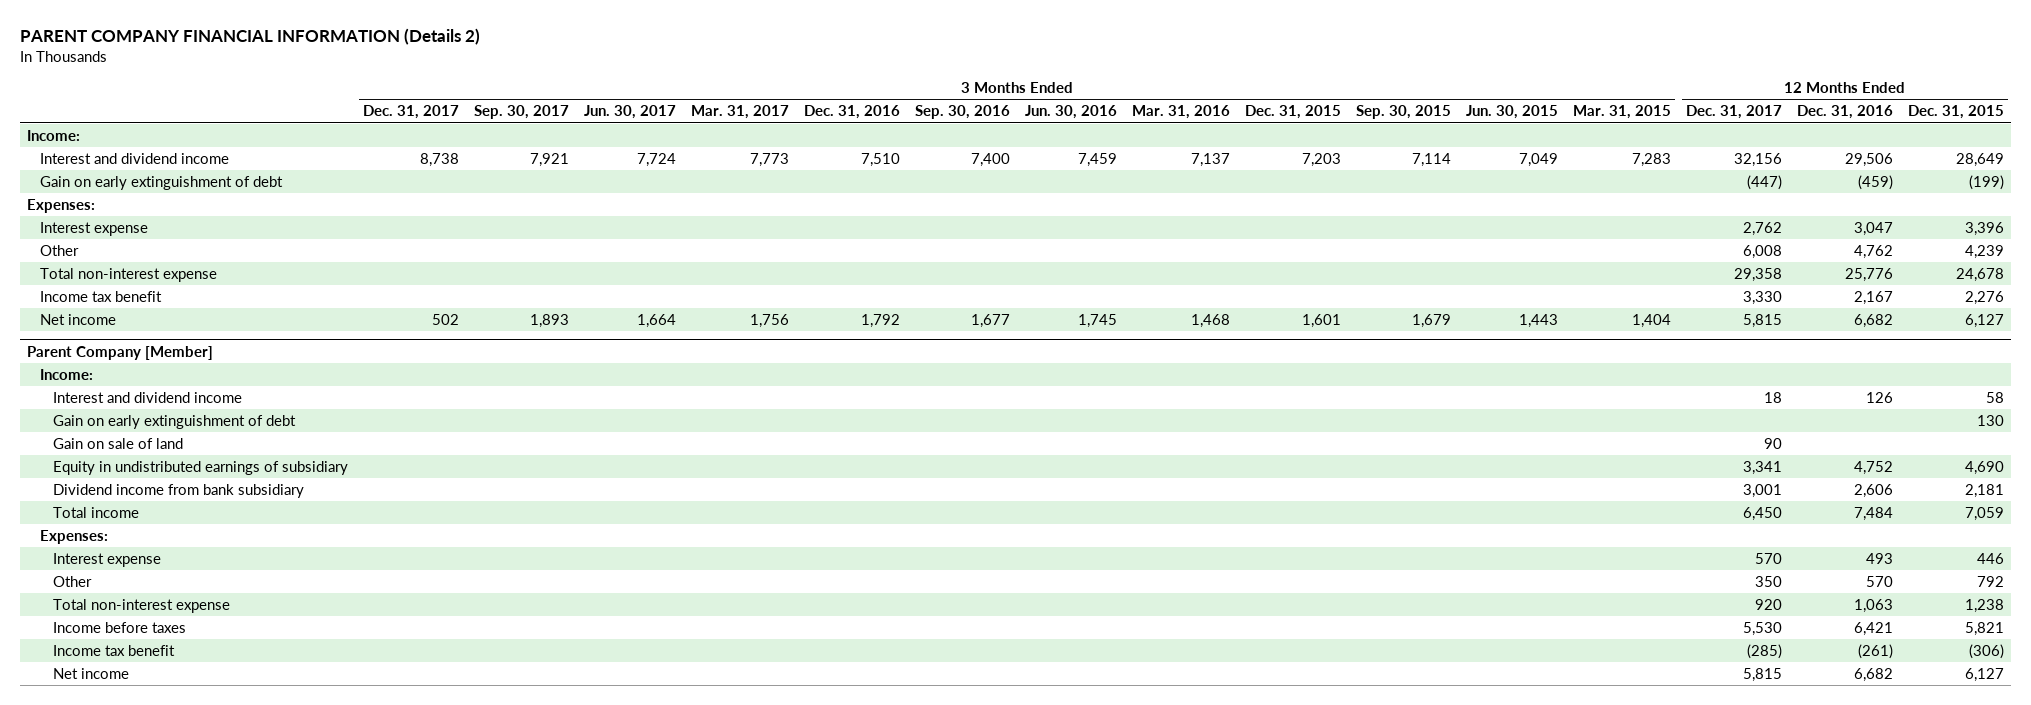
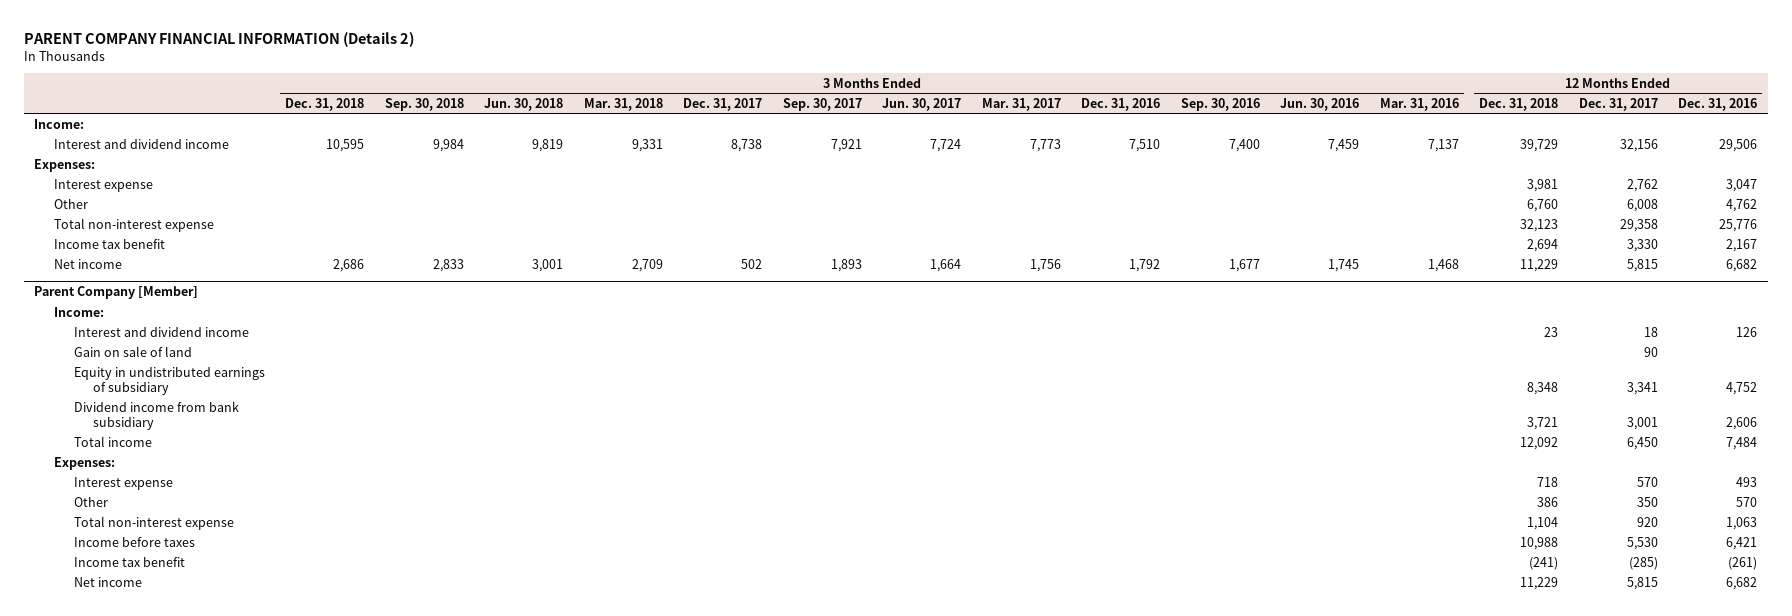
- | 3 Months Ended Dec. 31, 2017 | 3 Months Ended Sep. 30, 2017 | 3 Months Ended Jun. 30, 2017 | 3 Months Ended Mar. 31, 2017 | 3 Months Ended Dec. 31, 2016 | 3 Months Ended Sep. 30, 2016 | 3 Months Ended Jun. 30, 2016 | 3 Months Ended Mar. 31, 2016 | 3 Months Ended Dec. 31, 2015 | 3 Months Ended Sep. 30, 2015 | 3 Months Ended Jun. 30, 2015 | 3 Months Ended Mar. 31, 2015 | 12 Months Ended Dec. 31, 2017 | 12 Months Ended Dec. 31, 2016 | 12 Months Ended Dec. 31, 2015
+ | 3 Months Ended Dec. 31, 2018 | 3 Months Ended Sep. 30, 2018 | 3 Months Ended Jun. 30, 2018 | 3 Months Ended Mar. 31, 2018 | 3 Months Ended Dec. 31, 2017 | 3 Months Ended Sep. 30, 2017 | 3 Months Ended Jun. 30, 2017 | 3 Months Ended Mar. 31, 2017 | 3 Months Ended Dec. 31, 2016 | 3 Months Ended Sep. 30, 2016 | 3 Months Ended Jun. 30, 2016 | 3 Months Ended Mar. 31, 2016 | 12 Months Ended Dec. 31, 2018 | 12 Months Ended Dec. 31, 2017 | 12 Months Ended Dec. 31, 2016
- Gain on early extinguishment of debt | | | | | | | | | | | | | (447) | (459) | (199)
@ Parent Company [Member]
- Gain on early extinguishment of debt | | | | | | | | | | | | | | | 130

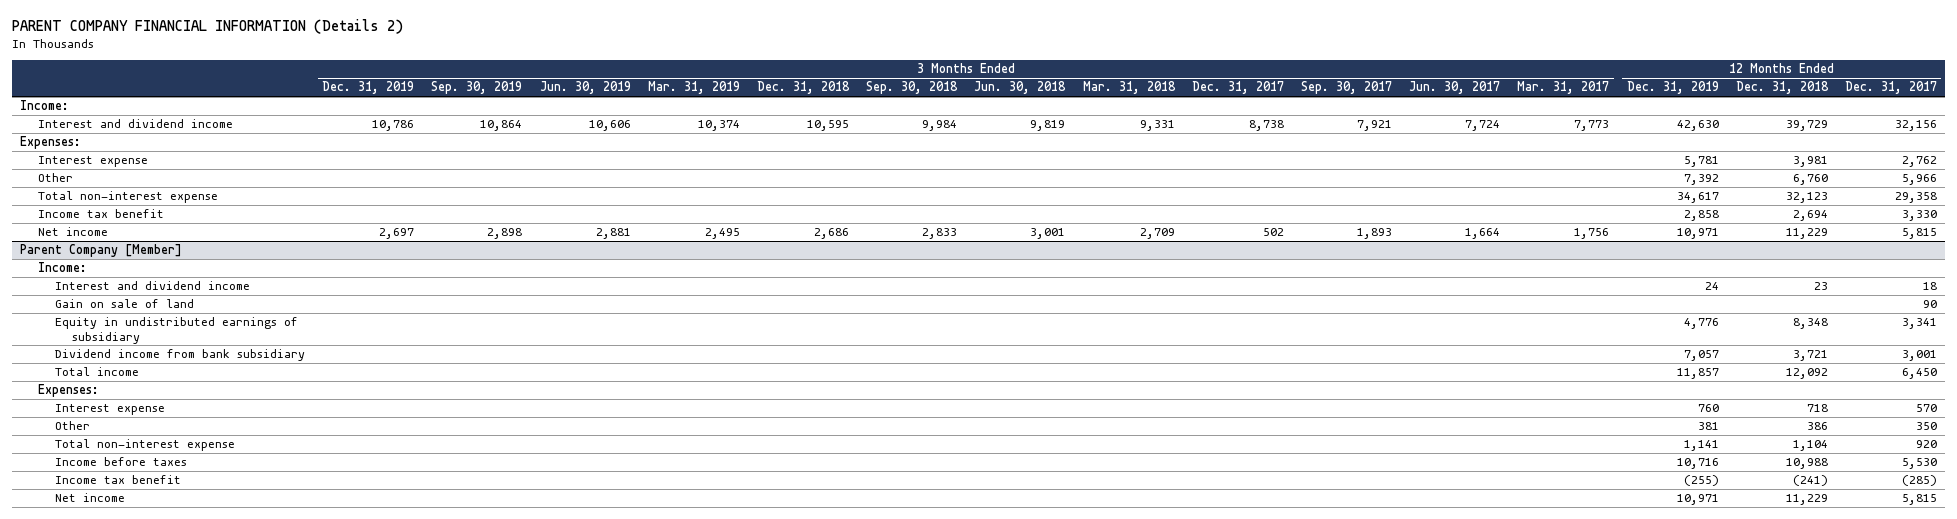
- | 3 Months Ended Dec. 31, 2018 | 3 Months Ended Sep. 30, 2018 | 3 Months Ended Jun. 30, 2018 | 3 Months Ended Mar. 31, 2018 | 3 Months Ended Dec. 31, 2017 | 3 Months Ended Sep. 30, 2017 | 3 Months Ended Jun. 30, 2017 | 3 Months Ended Mar. 31, 2017 | 3 Months Ended Dec. 31, 2016 | 3 Months Ended Sep. 30, 2016 | 3 Months Ended Jun. 30, 2016 | 3 Months Ended Mar. 31, 2016 | 12 Months Ended Dec. 31, 2018 | 12 Months Ended Dec. 31, 2017 | 12 Months Ended Dec. 31, 2016
+ | 3 Months Ended Dec. 31, 2019 | 3 Months Ended Sep. 30, 2019 | 3 Months Ended Jun. 30, 2019 | 3 Months Ended Mar. 31, 2019 | 3 Months Ended Dec. 31, 2018 | 3 Months Ended Sep. 30, 2018 | 3 Months Ended Jun. 30, 2018 | 3 Months Ended Mar. 31, 2018 | 3 Months Ended Dec. 31, 2017 | 3 Months Ended Sep. 30, 2017 | 3 Months Ended Jun. 30, 2017 | 3 Months Ended Mar. 31, 2017 | 12 Months Ended Dec. 31, 2019 | 12 Months Ended Dec. 31, 2018 | 12 Months Ended Dec. 31, 2017
- Other | | | | | | | | | | | | | 6,760 | 6,008 | 4,762
+ Other | | | | | | | | | | | | | 7,392 | 6,760 | 5,966

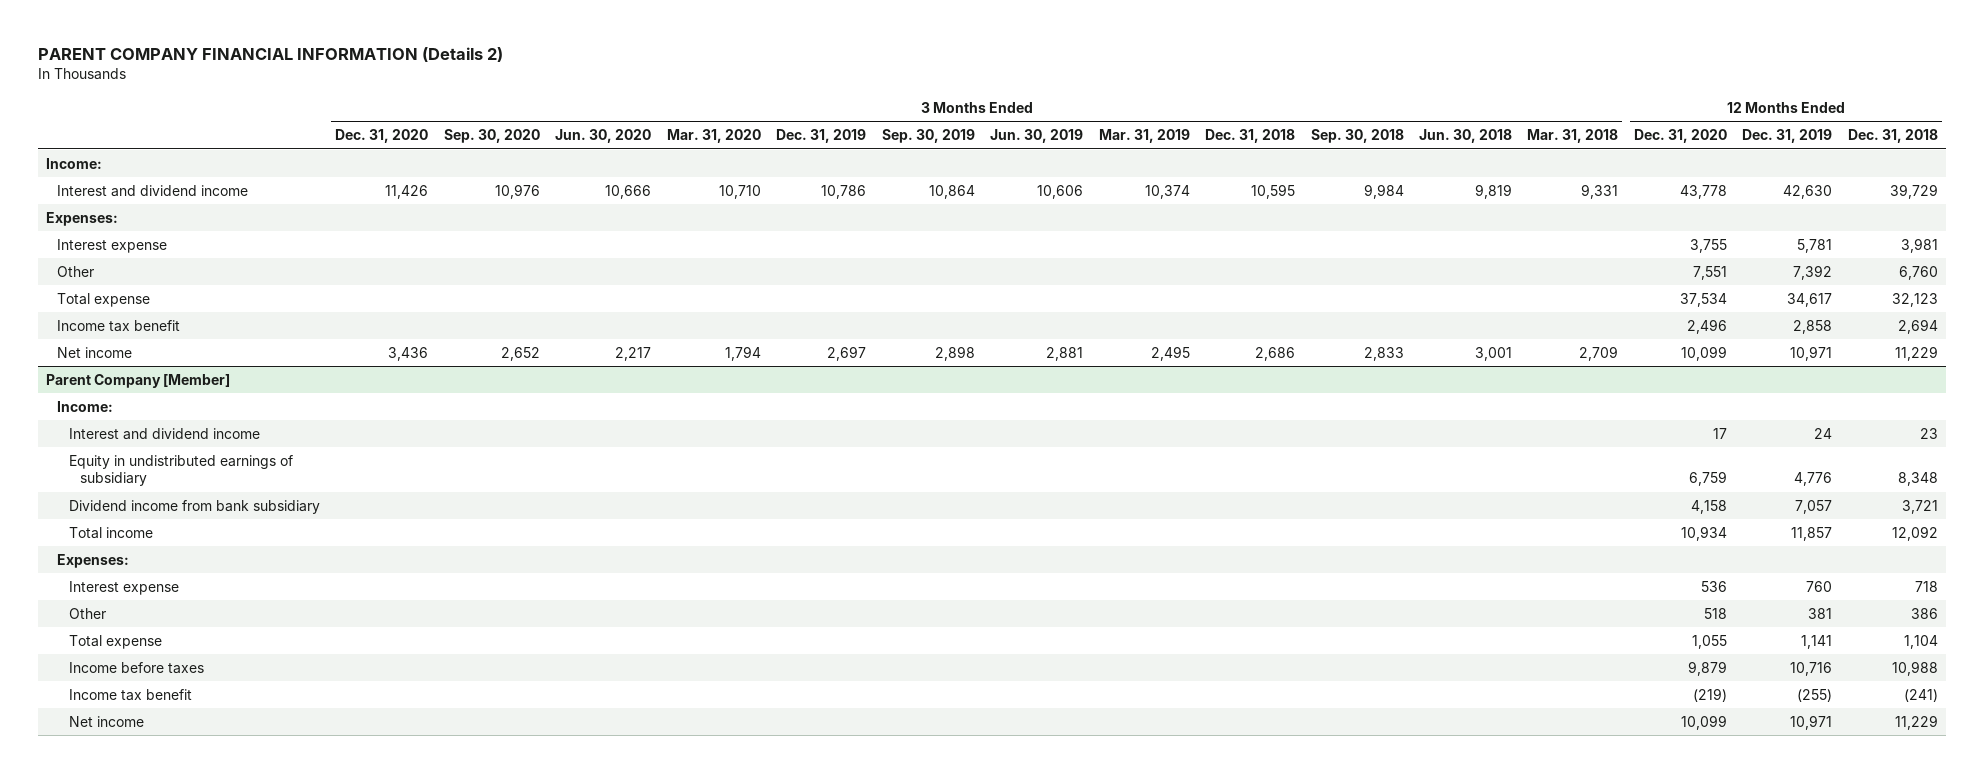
- | 3 Months Ended Dec. 31, 2019 | 3 Months Ended Sep. 30, 2019 | 3 Months Ended Jun. 30, 2019 | 3 Months Ended Mar. 31, 2019 | 3 Months Ended Dec. 31, 2018 | 3 Months Ended Sep. 30, 2018 | 3 Months Ended Jun. 30, 2018 | 3 Months Ended Mar. 31, 2018 | 3 Months Ended Dec. 31, 2017 | 3 Months Ended Sep. 30, 2017 | 3 Months Ended Jun. 30, 2017 | 3 Months Ended Mar. 31, 2017 | 12 Months Ended Dec. 31, 2019 | 12 Months Ended Dec. 31, 2018 | 12 Months Ended Dec. 31, 2017
+ | 3 Months Ended Dec. 31, 2020 | 3 Months Ended Sep. 30, 2020 | 3 Months Ended Jun. 30, 2020 | 3 Months Ended Mar. 31, 2020 | 3 Months Ended Dec. 31, 2019 | 3 Months Ended Sep. 30, 2019 | 3 Months Ended Jun. 30, 2019 | 3 Months Ended Mar. 31, 2019 | 3 Months Ended Dec. 31, 2018 | 3 Months Ended Sep. 30, 2018 | 3 Months Ended Jun. 30, 2018 | 3 Months Ended Mar. 31, 2018 | 12 Months Ended Dec. 31, 2020 | 12 Months Ended Dec. 31, 2019 | 12 Months Ended Dec. 31, 2018
- Total non-interest expense | | | | | | | | | | | | | 34,617 | 32,123 | 29,358
+ Total expense | | | | | | | | | | | | | 37,534 | 34,617 | 32,123
@ Parent Company [Member]
- Gain on sale of land | | | | | | | | | | | | | | | 90
- Total non-interest expense | | | | | | | | | | | | | 1,141 | 1,104 | 920
+ Total expense | | | | | | | | | | | | | 1,055 | 1,141 | 1,104

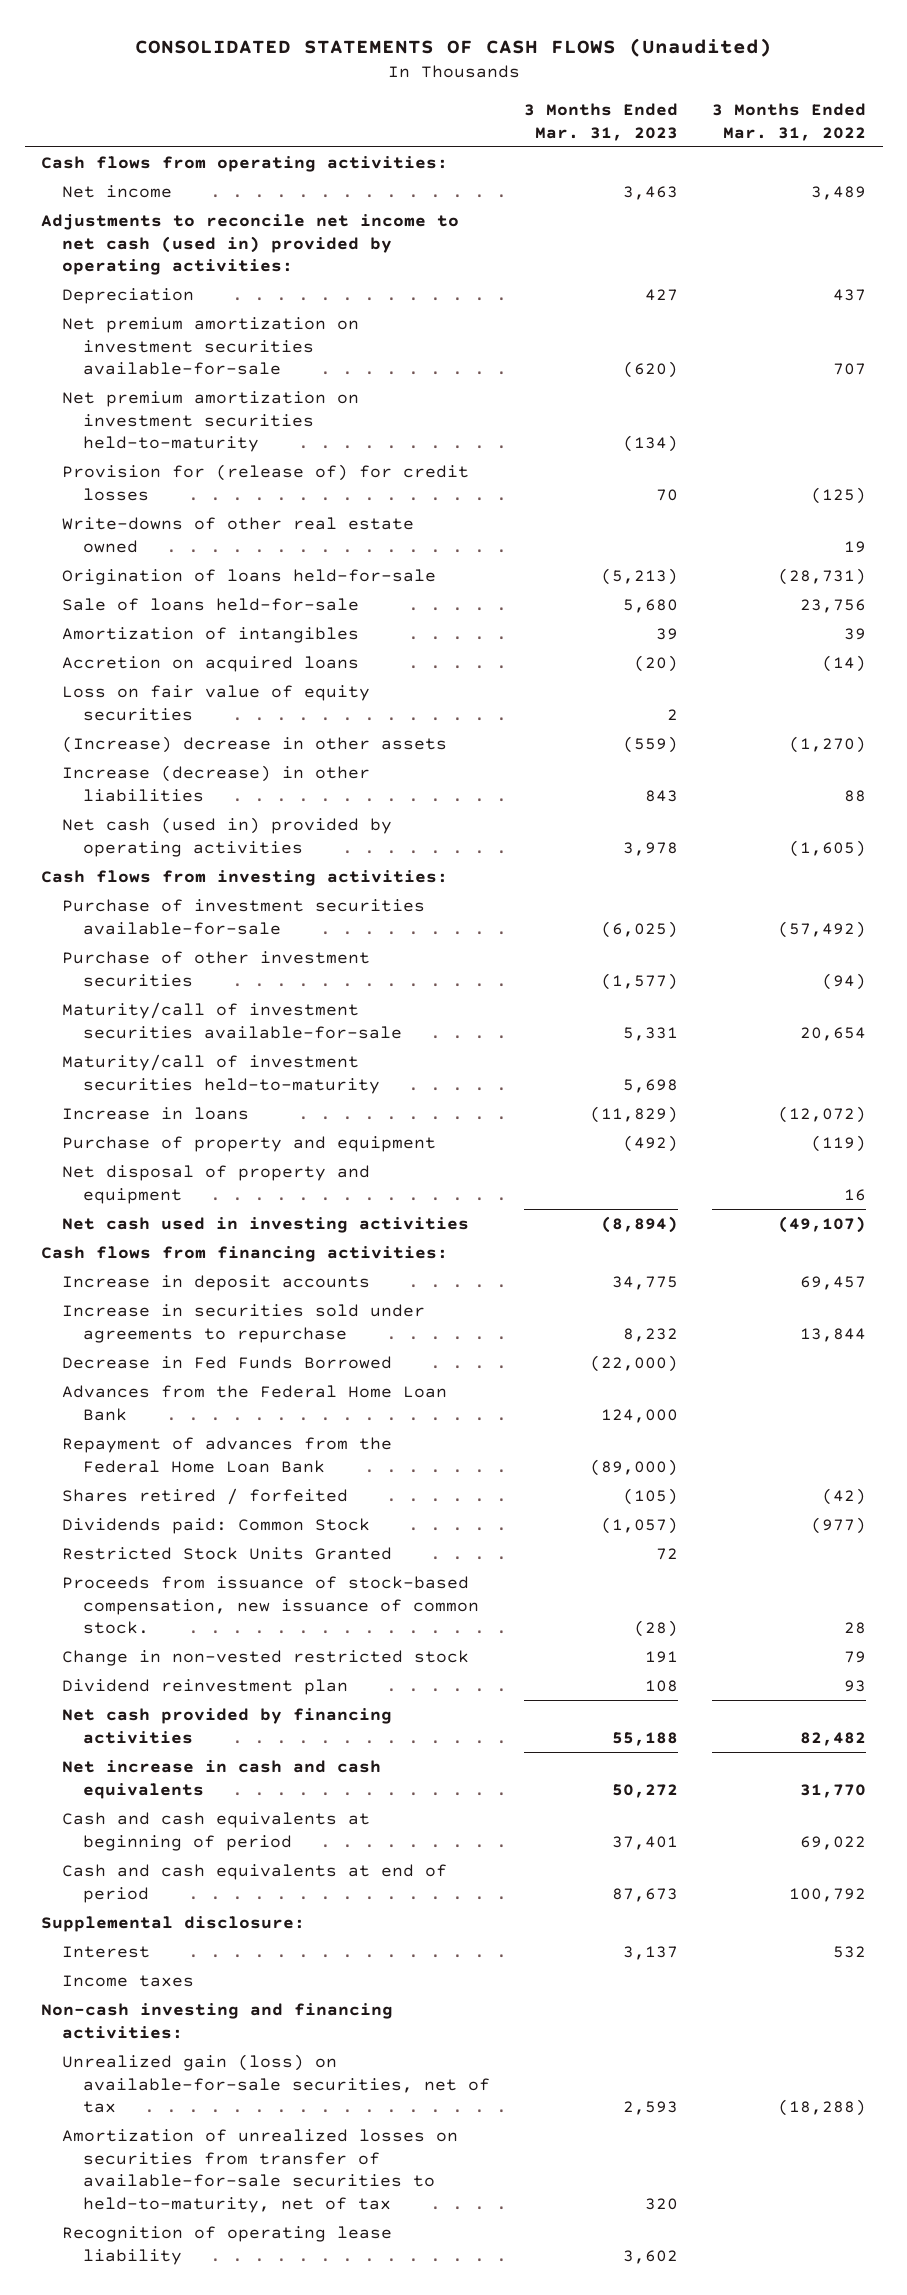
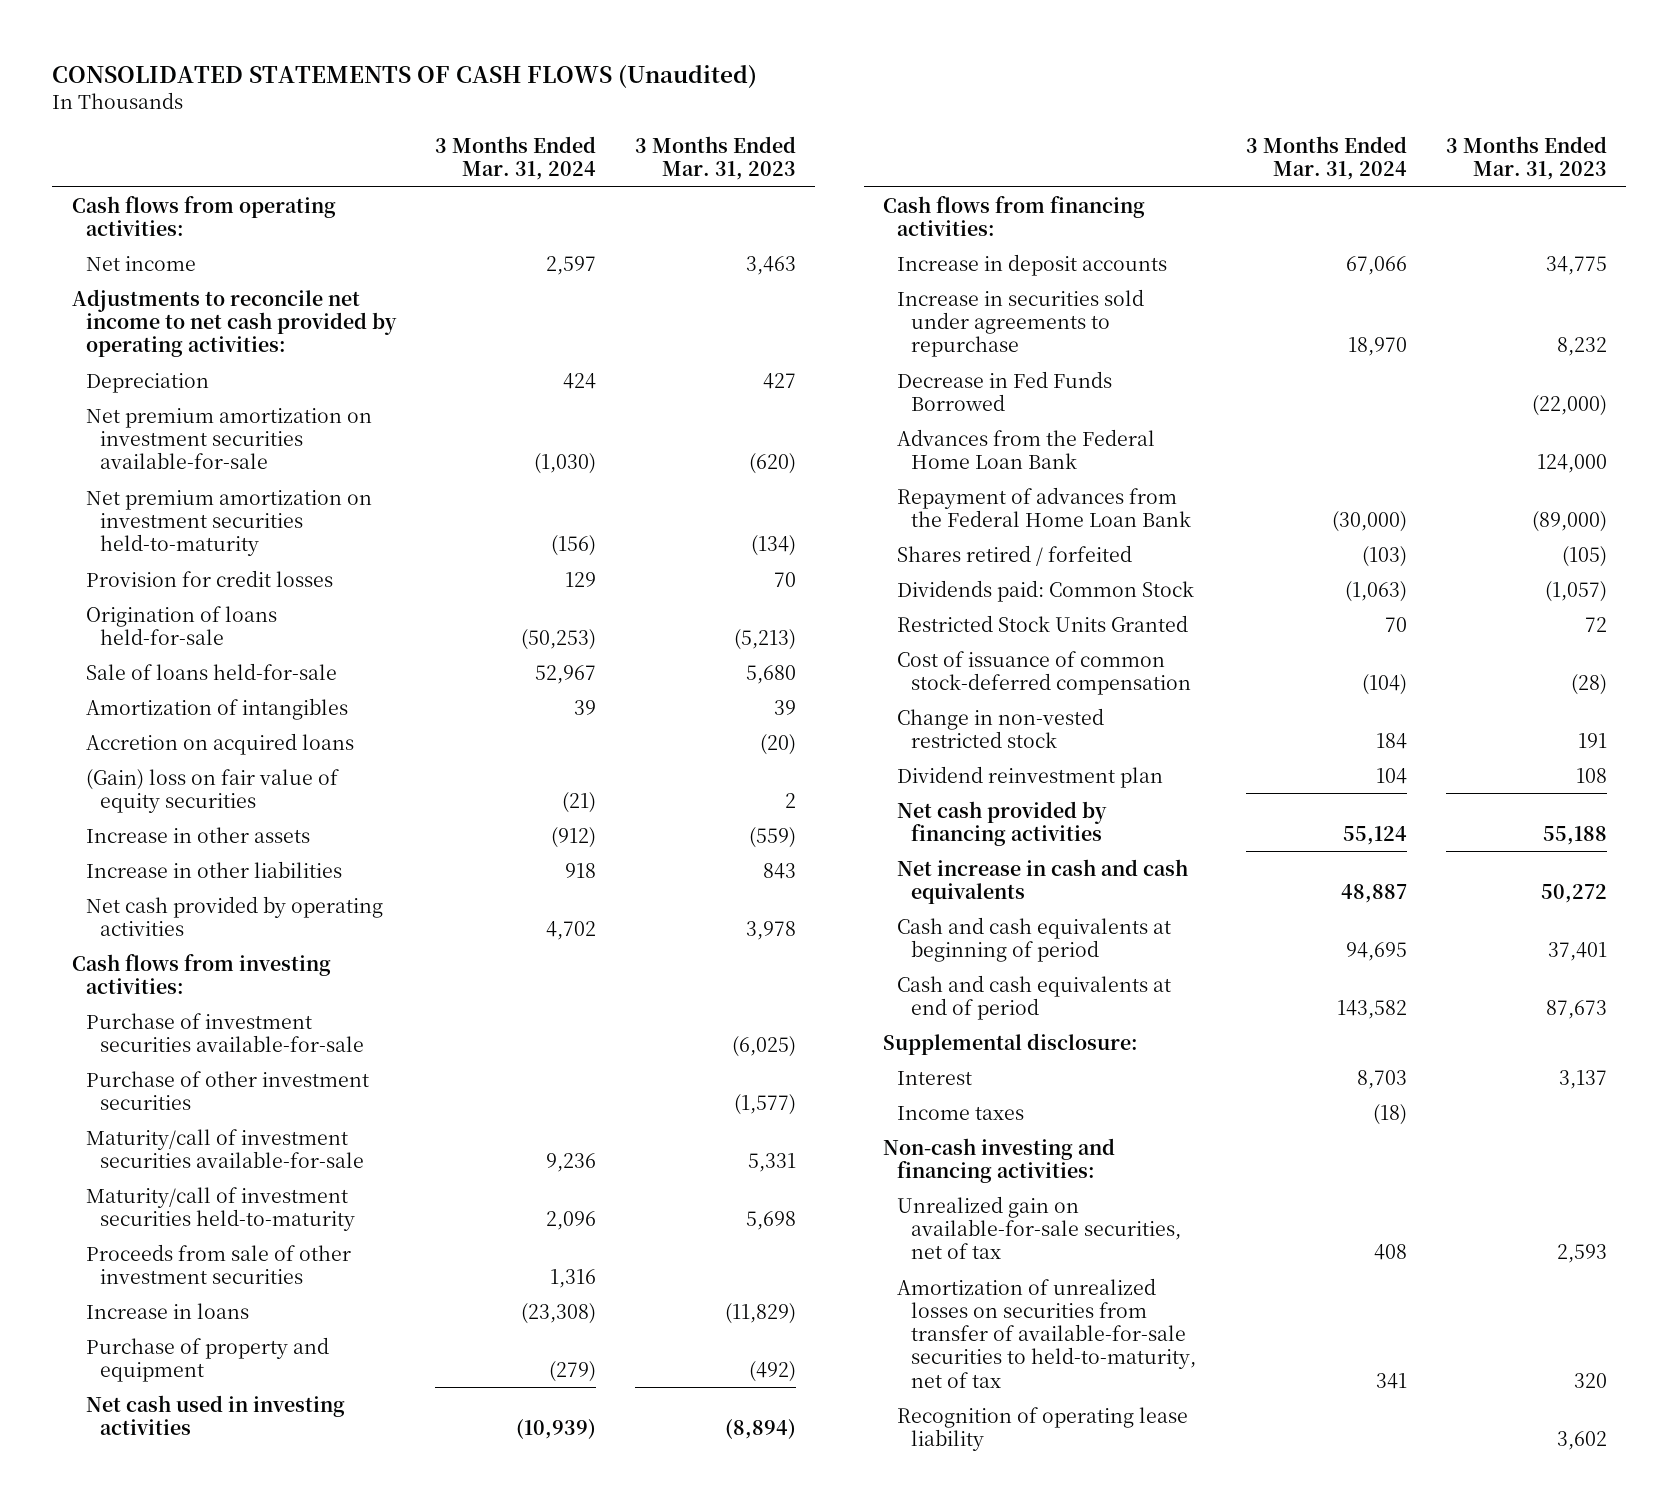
- | 3 Months Ended Mar. 31, 2023 | 3 Months Ended Mar. 31, 2022
+ | 3 Months Ended Mar. 31, 2024 | 3 Months Ended Mar. 31, 2023
- Adjustments to reconcile net income to net cash (used in) provided by operating activities:
+ Adjustments to reconcile net income to net cash provided by operating activities:
- Provision for (release of) for credit losses | 70 | (125)
- Write-downs of other real estate owned | | 19
+ Provision for credit losses | 129 | 70
- Loss on fair value of equity securities | 2 |
- (Increase) decrease in other assets | (559) | (1,270)
- Increase (decrease) in other liabilities | 843 | 88
- Net cash (used in) provided by operating activities | 3,978 | (1,605)
+ (Gain) loss on fair value of equity securities | (21) | 2
+ Increase in other assets | (912) | (559)
+ Increase in other liabilities | 918 | 843
+ Net cash provided by operating activities | 4,702 | 3,978
+ Proceeds from sale of other investment securities | 1,316 |
- Net disposal of property and equipment | | 16
- Proceeds from issuance of stock-based compensation, new issuance of common stock. | (28) | 28
+ Cost of issuance of common stock-deferred compensation | (104) | (28)
- Unrealized gain (loss) on available-for-sale securities, net of tax | 2,593 | (18,288)
+ Unrealized gain on available-for-sale securities, net of tax | 408 | 2,593

